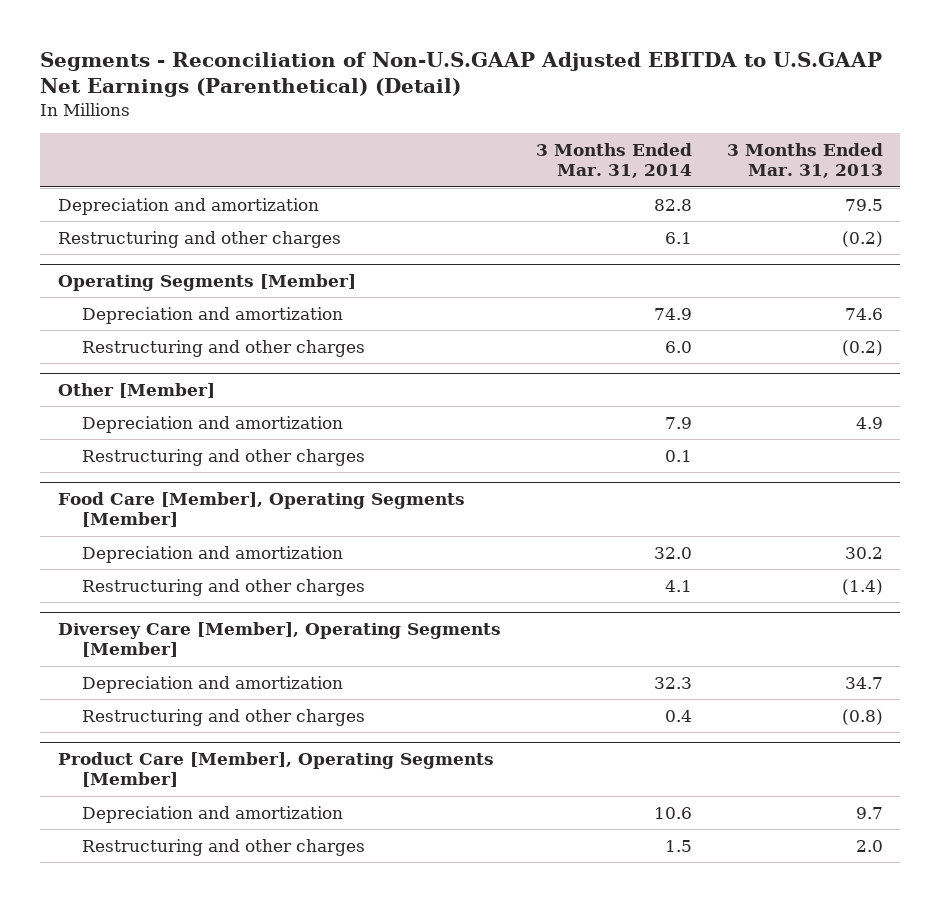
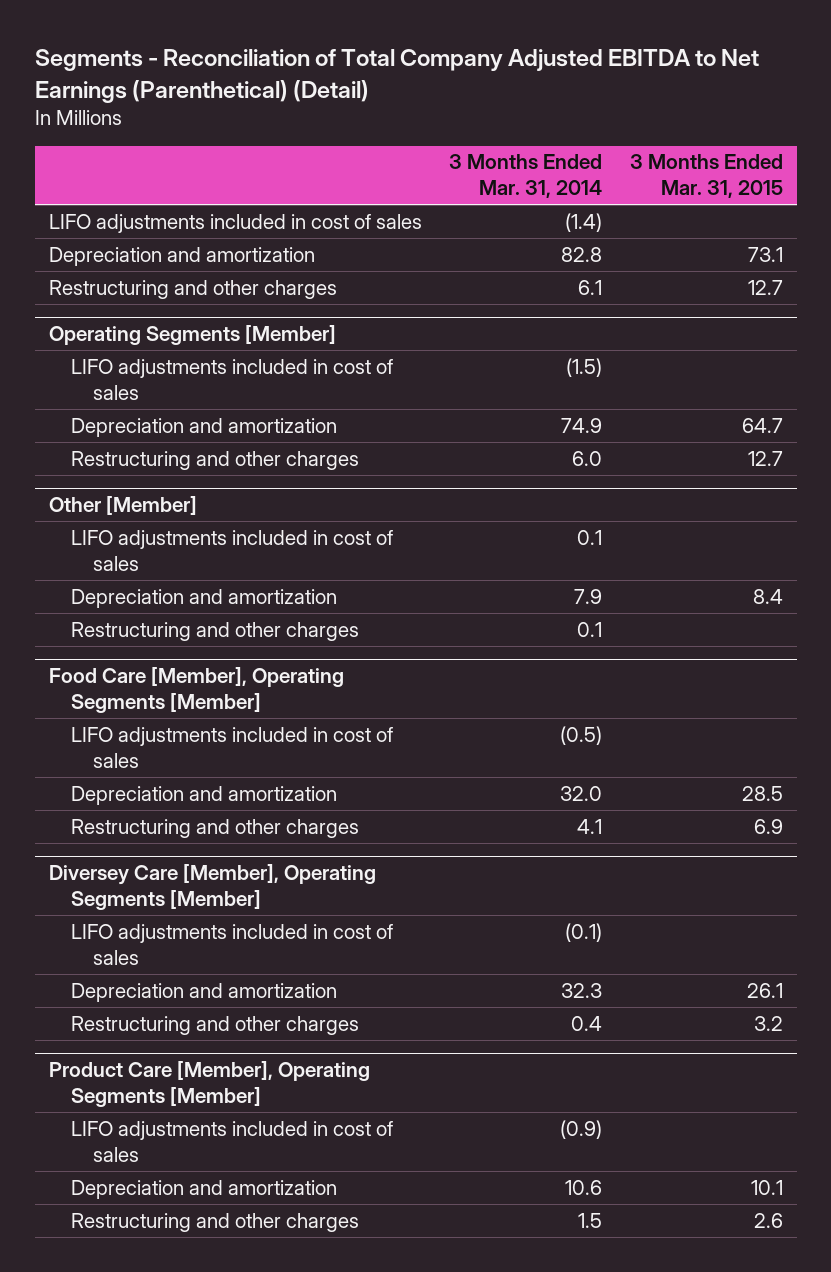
- Segments - Reconciliation of Non-U.S.GAAP Adjusted EBITDA to U.S.GAAP Net Earnings (Parenthetical) (Detail)
+ Segments - Reconciliation of Total Company Adjusted EBITDA to Net Earnings (Parenthetical) (Detail)
- | 3 Months Ended Mar. 31, 2014 | 3 Months Ended Mar. 31, 2013
+ | 3 Months Ended Mar. 31, 2014 | 3 Months Ended Mar. 31, 2015
+ LIFO adjustments included in cost of sales | (1.4) |
@ Operating Segments [Member]
+ LIFO adjustments included in cost of sales | (1.5) |
@ Other [Member]
+ LIFO adjustments included in cost of sales | 0.1 |
@ Food Care [Member], Operating Segments [Member]
+ LIFO adjustments included in cost of sales | (0.5) |
@ Diversey Care [Member], Operating Segments [Member]
+ LIFO adjustments included in cost of sales | (0.1) |
@ Product Care [Member], Operating Segments [Member]
+ LIFO adjustments included in cost of sales | (0.9) |

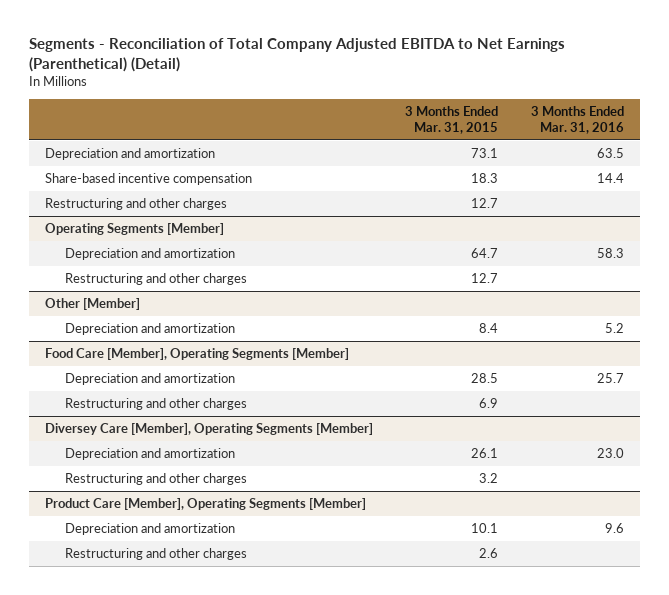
- | 3 Months Ended Mar. 31, 2014 | 3 Months Ended Mar. 31, 2015
+ | 3 Months Ended Mar. 31, 2015 | 3 Months Ended Mar. 31, 2016
- LIFO adjustments included in cost of sales | (1.4) |
+ Share-based incentive compensation | 18.3 | 14.4
@ Operating Segments [Member]
- LIFO adjustments included in cost of sales | (1.5) |
@ Other [Member]
- LIFO adjustments included in cost of sales | 0.1 |
- Restructuring and other charges | 0.1 |
@ Food Care [Member], Operating Segments [Member]
- LIFO adjustments included in cost of sales | (0.5) |
@ Diversey Care [Member], Operating Segments [Member]
- LIFO adjustments included in cost of sales | (0.1) |
@ Product Care [Member], Operating Segments [Member]
- LIFO adjustments included in cost of sales | (0.9) |

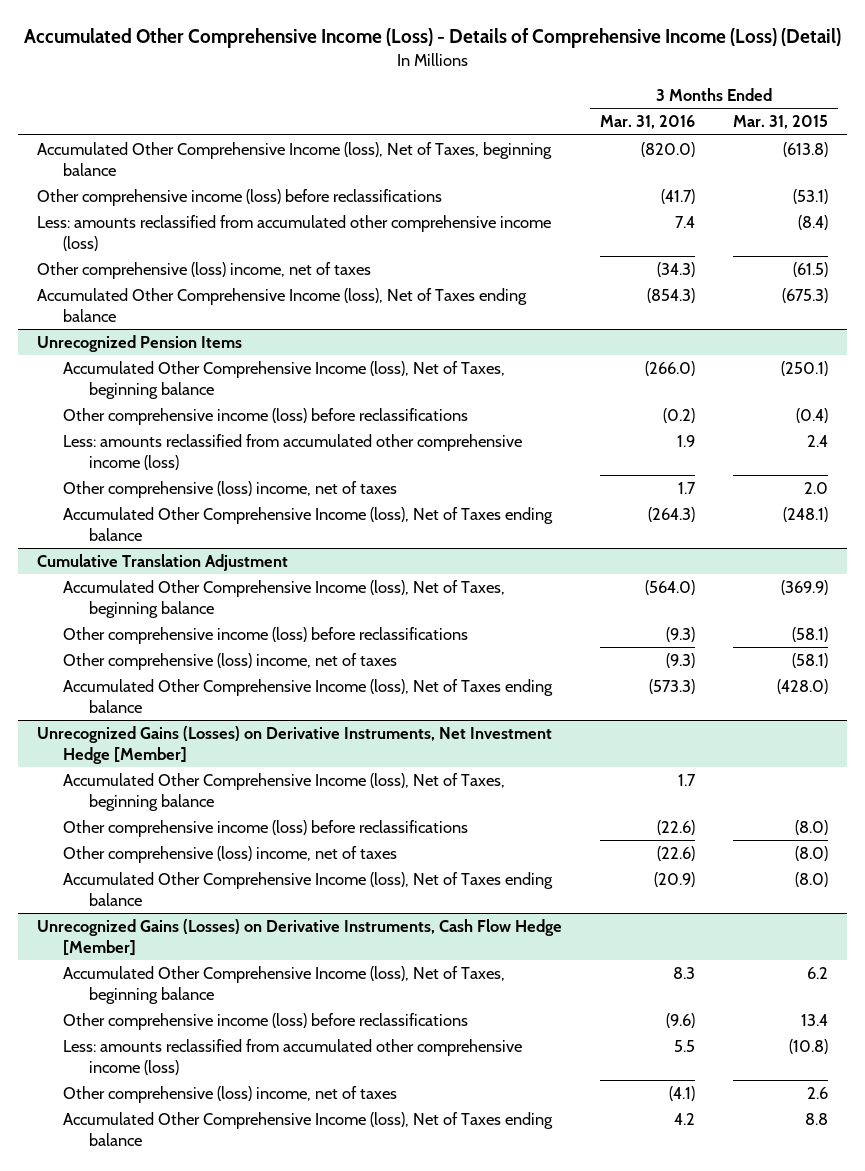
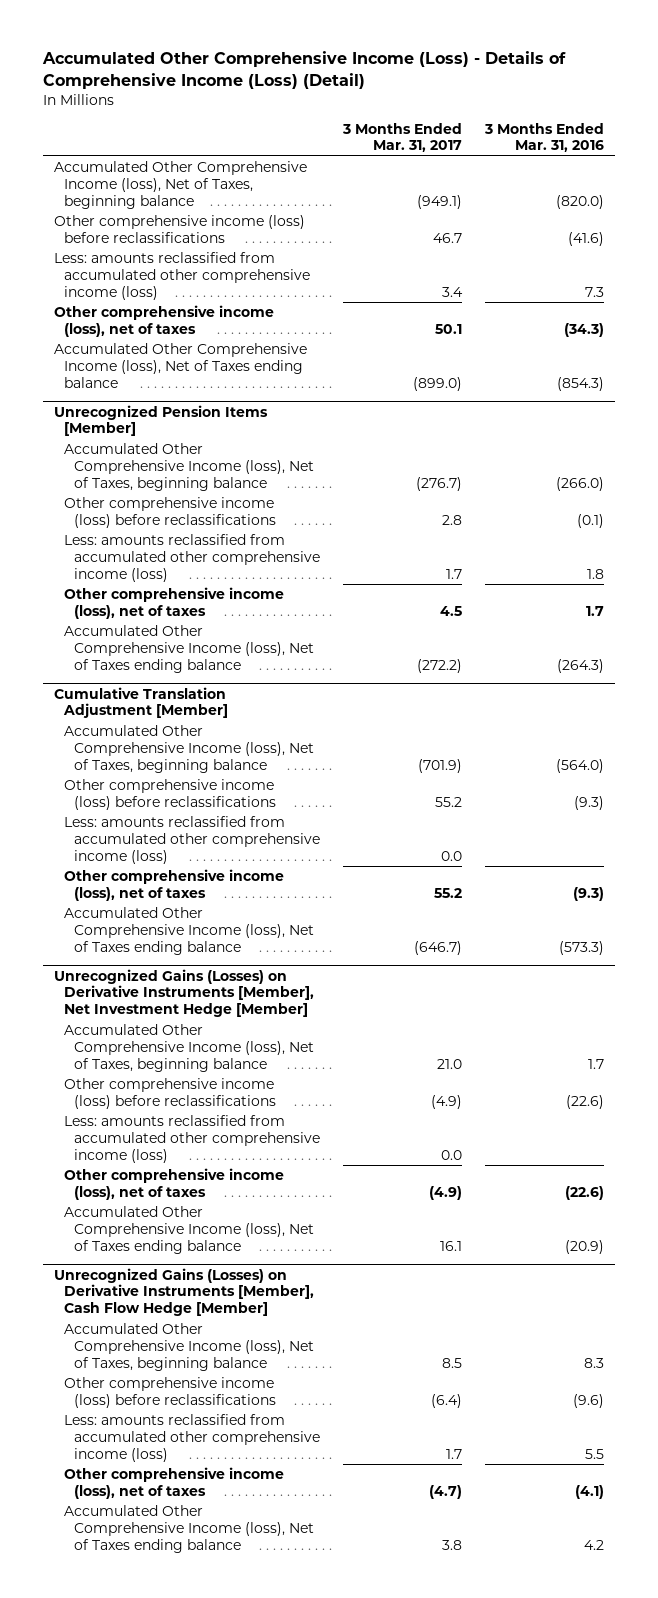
- | 3 Months Ended Mar. 31, 2016 | 3 Months Ended Mar. 31, 2015
+ | 3 Months Ended Mar. 31, 2017 | 3 Months Ended Mar. 31, 2016
- Other comprehensive income (loss) before reclassifications | (41.7) | (53.1)
- Less: amounts reclassified from accumulated other comprehensive income (loss) | 7.4 | (8.4)
- Other comprehensive (loss) income, net of taxes | (34.3) | (61.5)
+ Other comprehensive income (loss) before reclassifications | 46.7 | (41.6)
+ Less: amounts reclassified from accumulated other comprehensive income (loss) | 3.4 | 7.3
+ Other comprehensive income (loss), net of taxes | 50.1 | (34.3)
- Unrecognized Pension Items
+ Unrecognized Pension Items [Member]
- Other comprehensive income (loss) before reclassifications | (0.2) | (0.4)
- Less: amounts reclassified from accumulated other comprehensive income (loss) | 1.9 | 2.4
- Other comprehensive (loss) income, net of taxes | 1.7 | 2.0
+ Other comprehensive income (loss) before reclassifications | 2.8 | (0.1)
+ Less: amounts reclassified from accumulated other comprehensive income (loss) | 1.7 | 1.8
+ Other comprehensive income (loss), net of taxes | 4.5 | 1.7
- Cumulative Translation Adjustment
+ Cumulative Translation Adjustment [Member]
- Other comprehensive (loss) income, net of taxes | (9.3) | (58.1)
+ Less: amounts reclassified from accumulated other comprehensive income (loss) | 0.0 |
+ Other comprehensive income (loss), net of taxes | 55.2 | (9.3)
- Unrecognized Gains (Losses) on Derivative Instruments, Net Investment Hedge [Member]
+ Unrecognized Gains (Losses) on Derivative Instruments [Member], Net Investment Hedge [Member]
- Other comprehensive (loss) income, net of taxes | (22.6) | (8.0)
+ Less: amounts reclassified from accumulated other comprehensive income (loss) | 0.0 |
+ Other comprehensive income (loss), net of taxes | (4.9) | (22.6)
- Unrecognized Gains (Losses) on Derivative Instruments, Cash Flow Hedge [Member]
+ Unrecognized Gains (Losses) on Derivative Instruments [Member], Cash Flow Hedge [Member]
- Other comprehensive (loss) income, net of taxes | (4.1) | 2.6
+ Other comprehensive income (loss), net of taxes | (4.7) | (4.1)

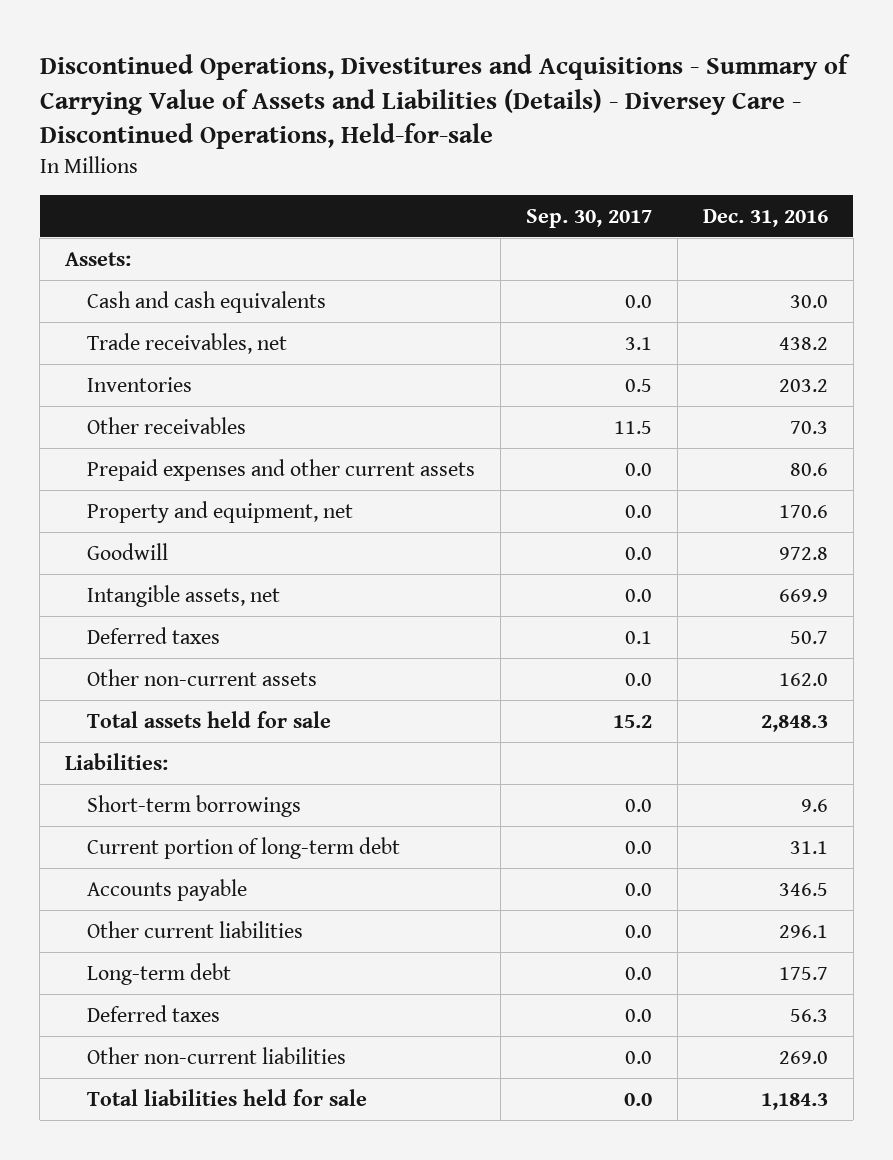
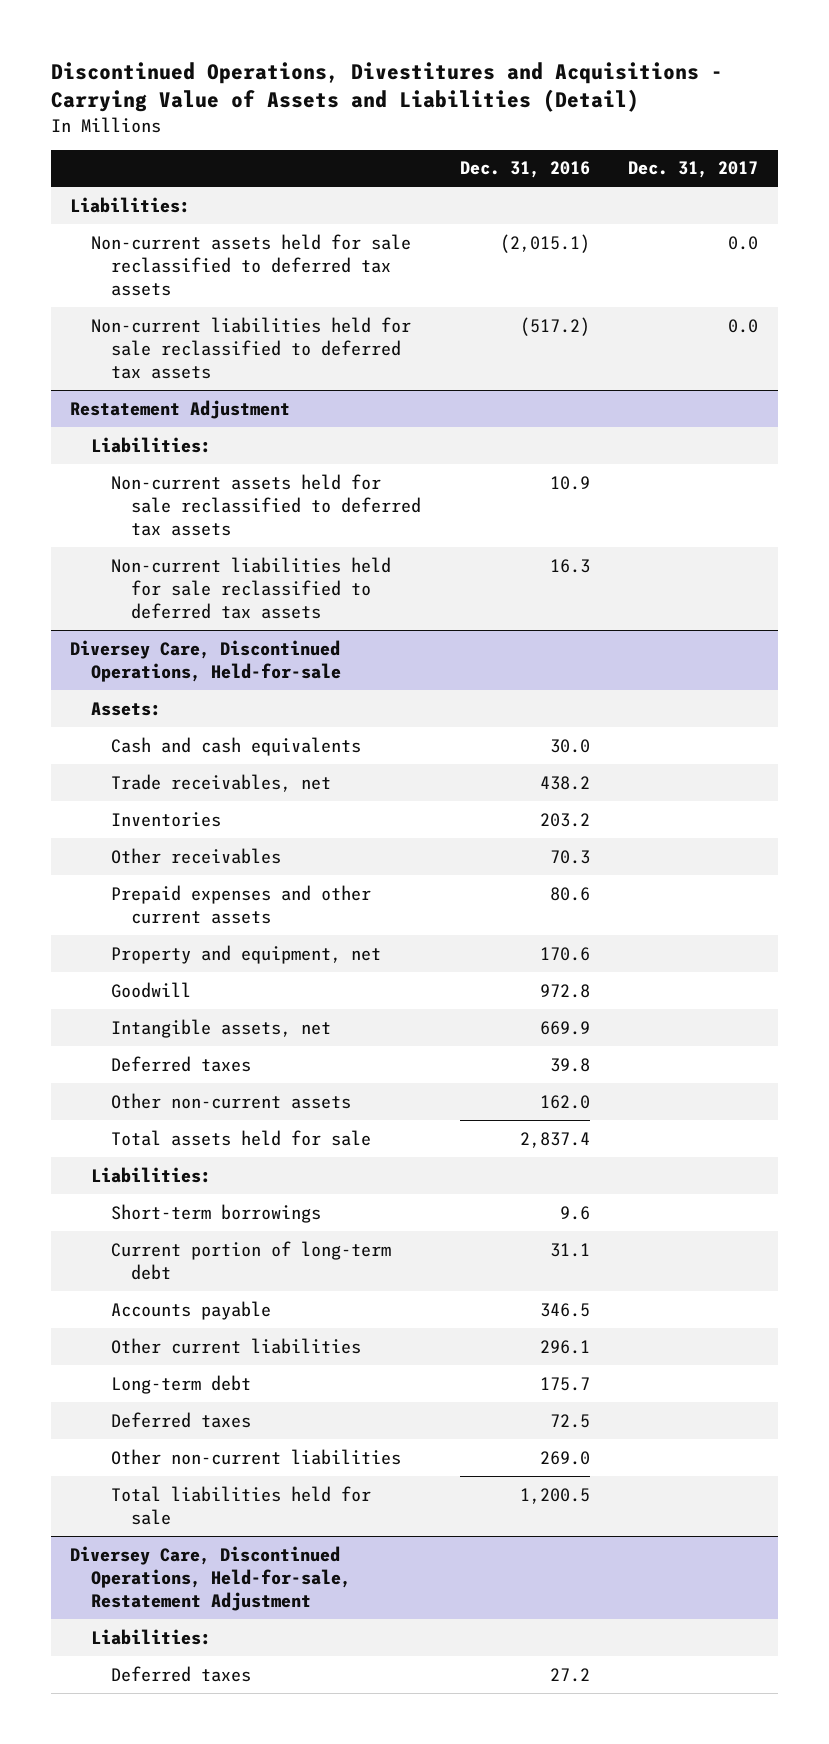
- Discontinued Operations, Divestitures and Acquisitions - Summary of Carrying Value of Assets and Liabilities (Details) - Diversey Care - Discontinued Operations, Held-for-sale
+ Discontinued Operations, Divestitures and Acquisitions - Carrying Value of Assets and Liabilities (Detail)
- | Sep. 30, 2017 | Dec. 31, 2016
+ | Dec. 31, 2016 | Dec. 31, 2017
+ Liabilities:
+ Non-current assets held for sale reclassified to deferred tax assets | (2,015.1) | 0.0
+ Non-current liabilities held for sale reclassified to deferred tax assets | (517.2) | 0.0
+ Restatement Adjustment
+ Liabilities:
+ Non-current assets held for sale reclassified to deferred tax assets | 10.9 |
+ Non-current liabilities held for sale reclassified to deferred tax assets | 16.3 |
+ Diversey Care, Discontinued Operations, Held-for-sale
- Deferred taxes | 0.1 | 50.7
+ Deferred taxes | 39.8 |
- Total assets held for sale | 15.2 | 2,848.3
+ Total assets held for sale | 2,837.4 |
- Deferred taxes | 0.0 | 56.3
+ Deferred taxes | 72.5 |
- Total liabilities held for sale | 0.0 | 1,184.3
+ Total liabilities held for sale | 1,200.5 |
+ Diversey Care, Discontinued Operations, Held-for-sale, Restatement Adjustment
+ Liabilities:
+ Deferred taxes | 27.2 |

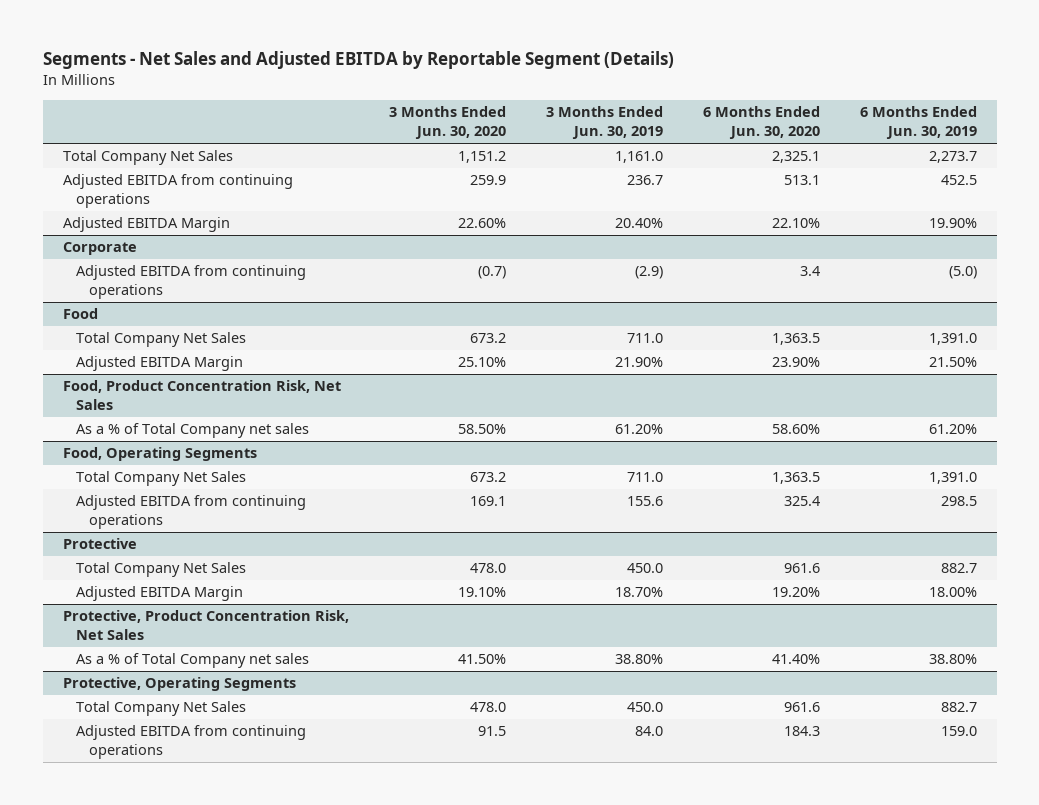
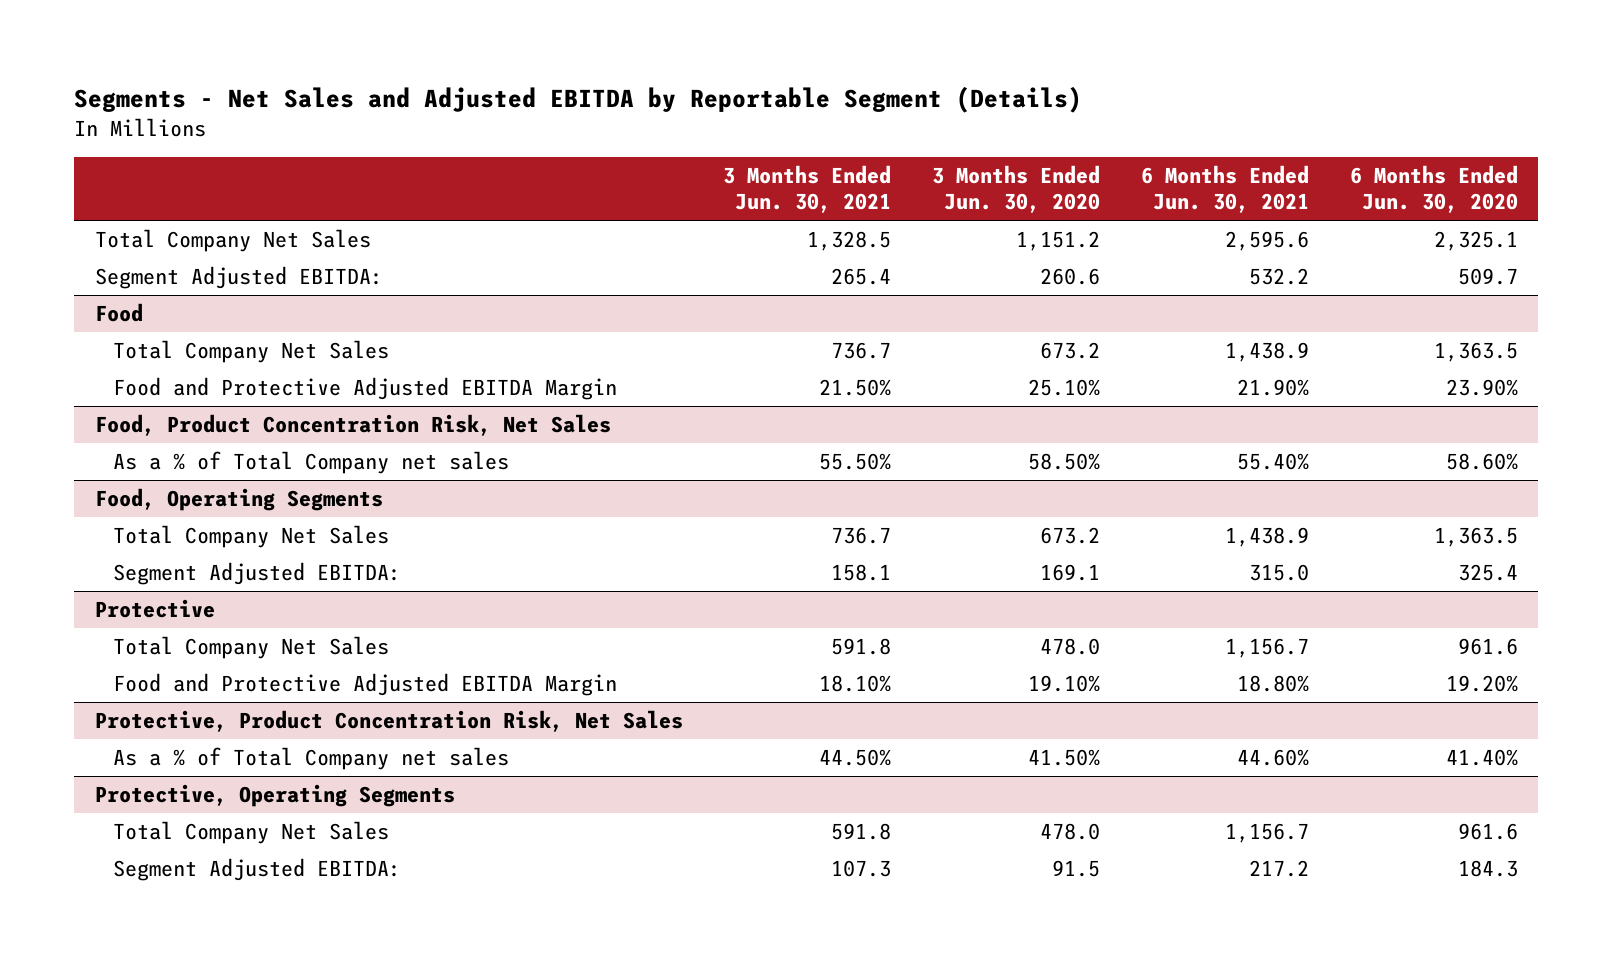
- | 3 Months Ended Jun. 30, 2020 | 3 Months Ended Jun. 30, 2019 | 6 Months Ended Jun. 30, 2020 | 6 Months Ended Jun. 30, 2019
+ | 3 Months Ended Jun. 30, 2021 | 3 Months Ended Jun. 30, 2020 | 6 Months Ended Jun. 30, 2021 | 6 Months Ended Jun. 30, 2020
- Adjusted EBITDA from continuing operations | 259.9 | 236.7 | 513.1 | 452.5
- Adjusted EBITDA Margin | 22.60% | 20.40% | 22.10% | 19.90%
- Corporate
- Adjusted EBITDA from continuing operations | (0.7) | (2.9) | 3.4 | (5.0)
+ Segment Adjusted EBITDA: | 265.4 | 260.6 | 532.2 | 509.7
@ Food
- Adjusted EBITDA Margin | 25.10% | 21.90% | 23.90% | 21.50%
+ Food and Protective Adjusted EBITDA Margin | 21.50% | 25.10% | 21.90% | 23.90%
@ Food, Operating Segments
- Adjusted EBITDA from continuing operations | 169.1 | 155.6 | 325.4 | 298.5
+ Segment Adjusted EBITDA: | 158.1 | 169.1 | 315.0 | 325.4
@ Protective
- Adjusted EBITDA Margin | 19.10% | 18.70% | 19.20% | 18.00%
+ Food and Protective Adjusted EBITDA Margin | 18.10% | 19.10% | 18.80% | 19.20%
@ Protective, Operating Segments
- Adjusted EBITDA from continuing operations | 91.5 | 84.0 | 184.3 | 159.0
+ Segment Adjusted EBITDA: | 107.3 | 91.5 | 217.2 | 184.3

